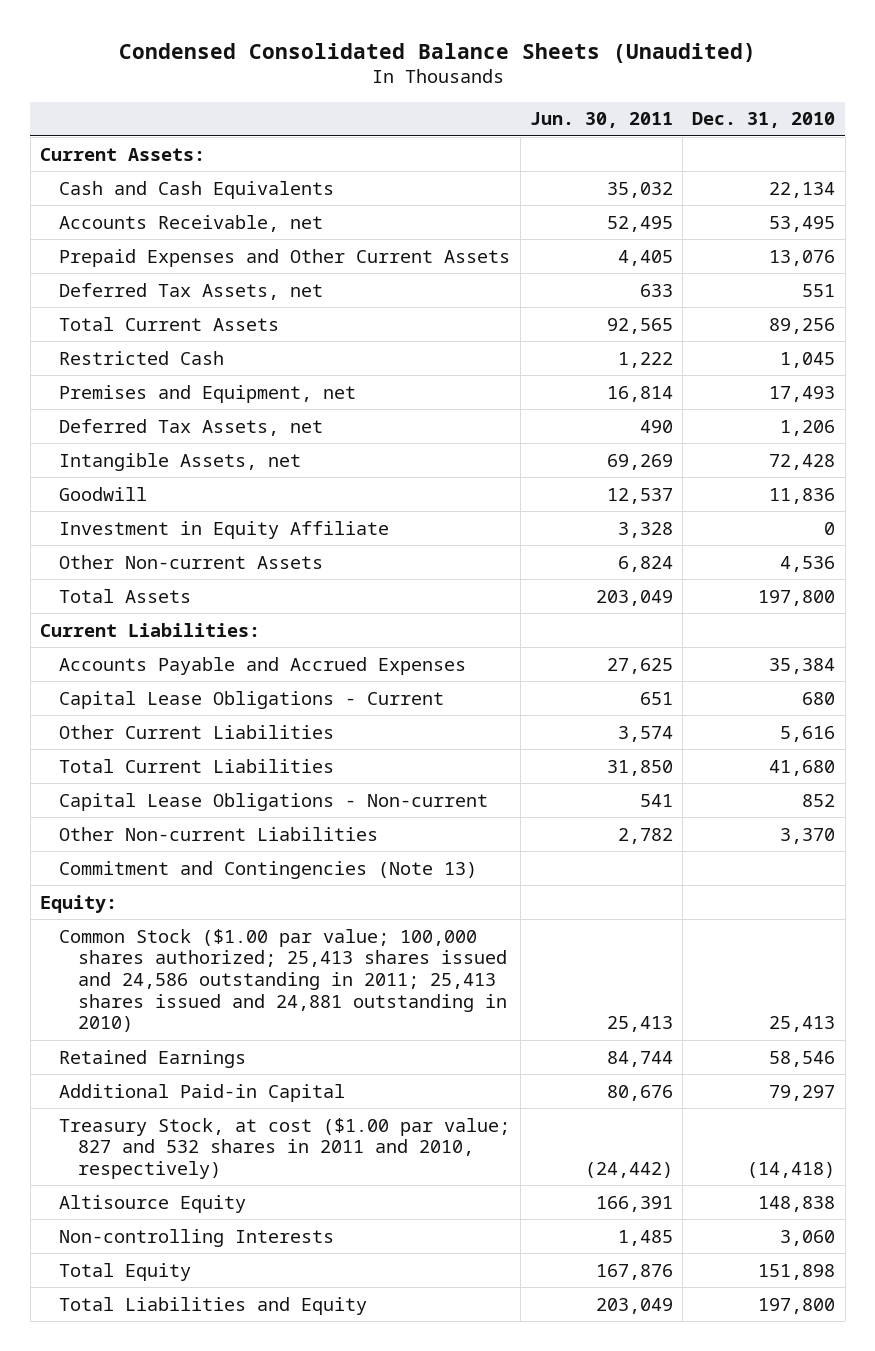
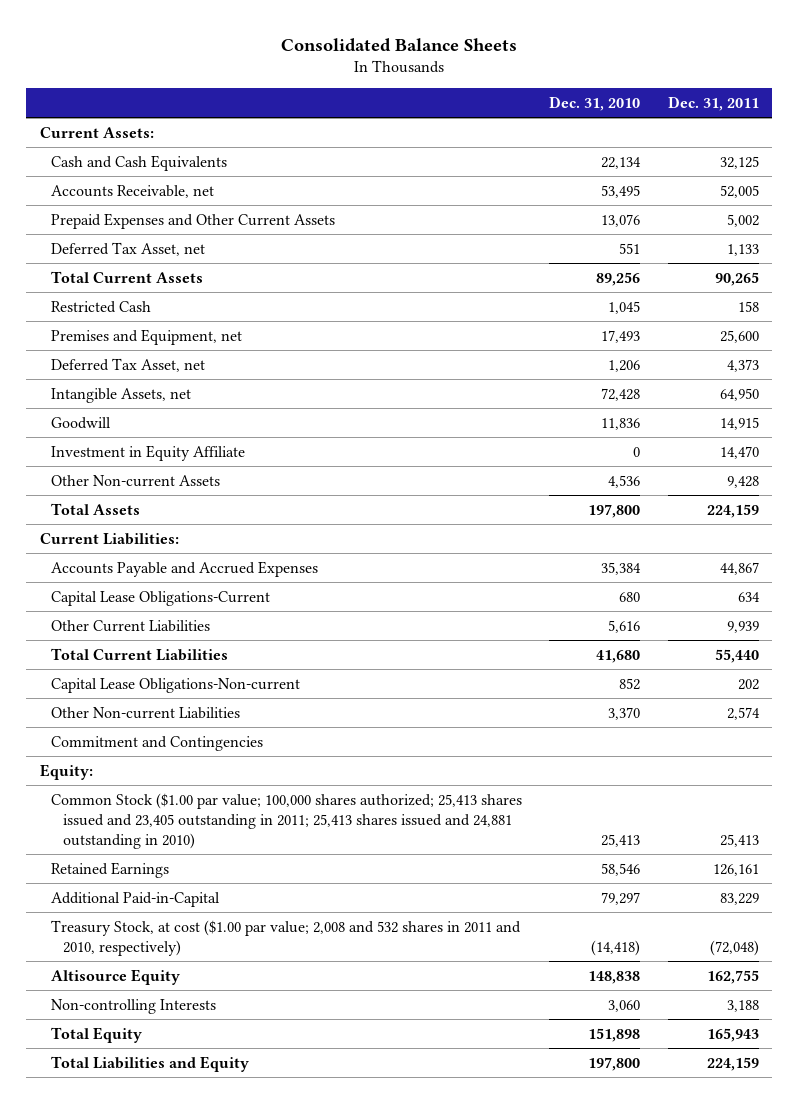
- Condensed Consolidated Balance Sheets (Unaudited)
+ Consolidated Balance Sheets
- | Jun. 30, 2011 | Dec. 31, 2010
+ | Dec. 31, 2010 | Dec. 31, 2011
- Deferred Tax Assets, net | 633 | 551
+ Deferred Tax Asset, net | 551 | 1,133
- Deferred Tax Assets, net | 490 | 1,206
+ Deferred Tax Asset, net | 1,206 | 4,373
- Capital Lease Obligations - Current | 651 | 680
+ Capital Lease Obligations-Current | 680 | 634
- Capital Lease Obligations - Non-current | 541 | 852
+ Capital Lease Obligations-Non-current | 852 | 202
- Commitment and Contingencies (Note 13)
+ Commitment and Contingencies
- Common Stock ($1.00 par value; 100,000 shares authorized; 25,413 shares issued and 24,586 outstanding in 2011; 25,413 shares issued and 24,881 outstanding in 2010) | 25,413 | 25,413
+ Common Stock ($1.00 par value; 100,000 shares authorized; 25,413 shares issued and 23,405 outstanding in 2011; 25,413 shares issued and 24,881 outstanding in 2010) | 25,413 | 25,413
- Additional Paid-in Capital | 80,676 | 79,297
- Treasury Stock, at cost ($1.00 par value; 827 and 532 shares in 2011 and 2010, respectively) | (24,442) | (14,418)
+ Additional Paid-in-Capital | 79,297 | 83,229
+ Treasury Stock, at cost ($1.00 par value; 2,008 and 532 shares in 2011 and 2010, respectively) | (14,418) | (72,048)

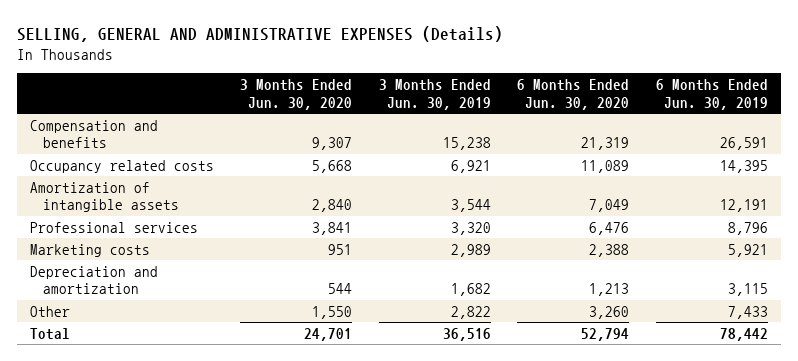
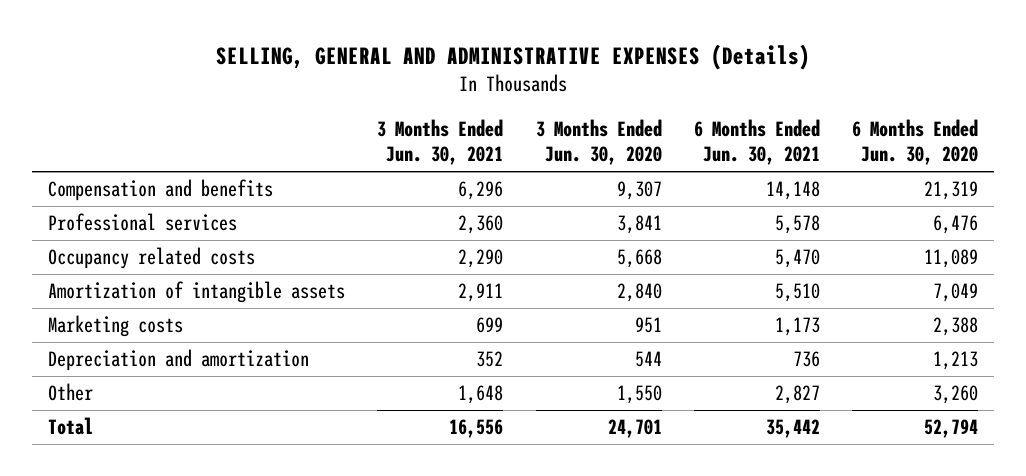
- | 3 Months Ended Jun. 30, 2020 | 3 Months Ended Jun. 30, 2019 | 6 Months Ended Jun. 30, 2020 | 6 Months Ended Jun. 30, 2019
+ | 3 Months Ended Jun. 30, 2021 | 3 Months Ended Jun. 30, 2020 | 6 Months Ended Jun. 30, 2021 | 6 Months Ended Jun. 30, 2020
moved up: Professional services | 2,360 | 3,841 | 5,578 | 6,476

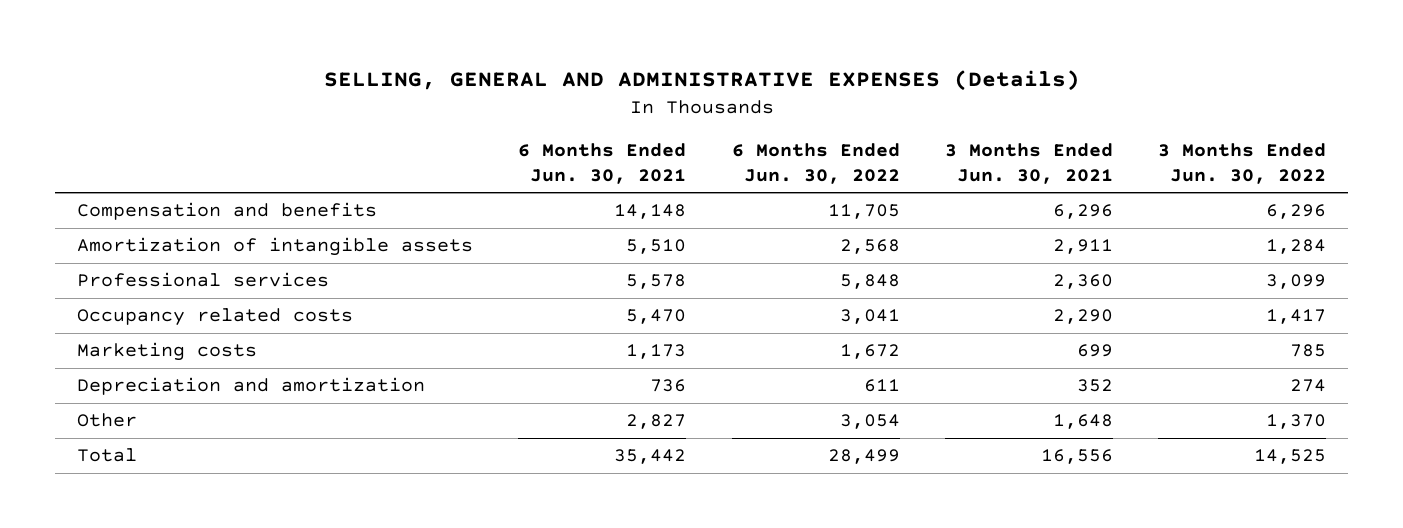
- | 3 Months Ended Jun. 30, 2021 | 3 Months Ended Jun. 30, 2020 | 6 Months Ended Jun. 30, 2021 | 6 Months Ended Jun. 30, 2020
+ | 6 Months Ended Jun. 30, 2021 | 6 Months Ended Jun. 30, 2022 | 3 Months Ended Jun. 30, 2021 | 3 Months Ended Jun. 30, 2022
moved up: Amortization of intangible assets | 5,510 | 2,568 | 2,911 | 1,284

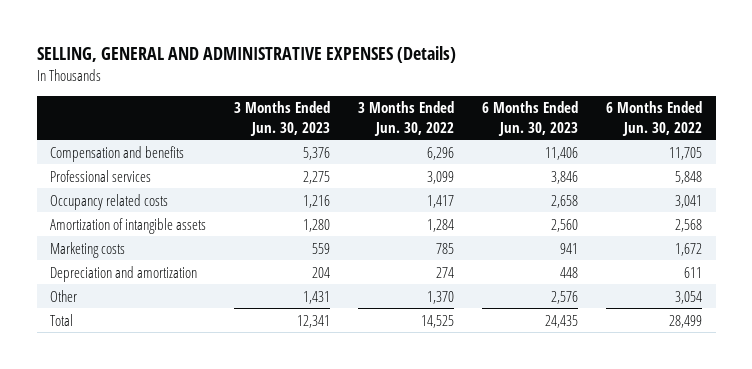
- | 6 Months Ended Jun. 30, 2021 | 6 Months Ended Jun. 30, 2022 | 3 Months Ended Jun. 30, 2021 | 3 Months Ended Jun. 30, 2022
+ | 3 Months Ended Jun. 30, 2023 | 3 Months Ended Jun. 30, 2022 | 6 Months Ended Jun. 30, 2023 | 6 Months Ended Jun. 30, 2022
moved down: Amortization of intangible assets | 1,280 | 1,284 | 2,560 | 2,568

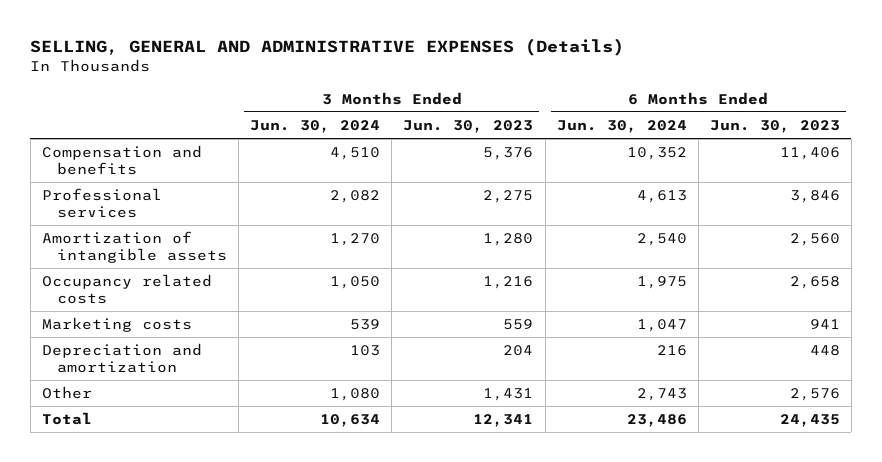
- | 3 Months Ended Jun. 30, 2023 | 3 Months Ended Jun. 30, 2022 | 6 Months Ended Jun. 30, 2023 | 6 Months Ended Jun. 30, 2022
+ | 3 Months Ended Jun. 30, 2024 | 3 Months Ended Jun. 30, 2023 | 6 Months Ended Jun. 30, 2024 | 6 Months Ended Jun. 30, 2023
moved down: Occupancy related costs | 1,050 | 1,216 | 1,975 | 2,658

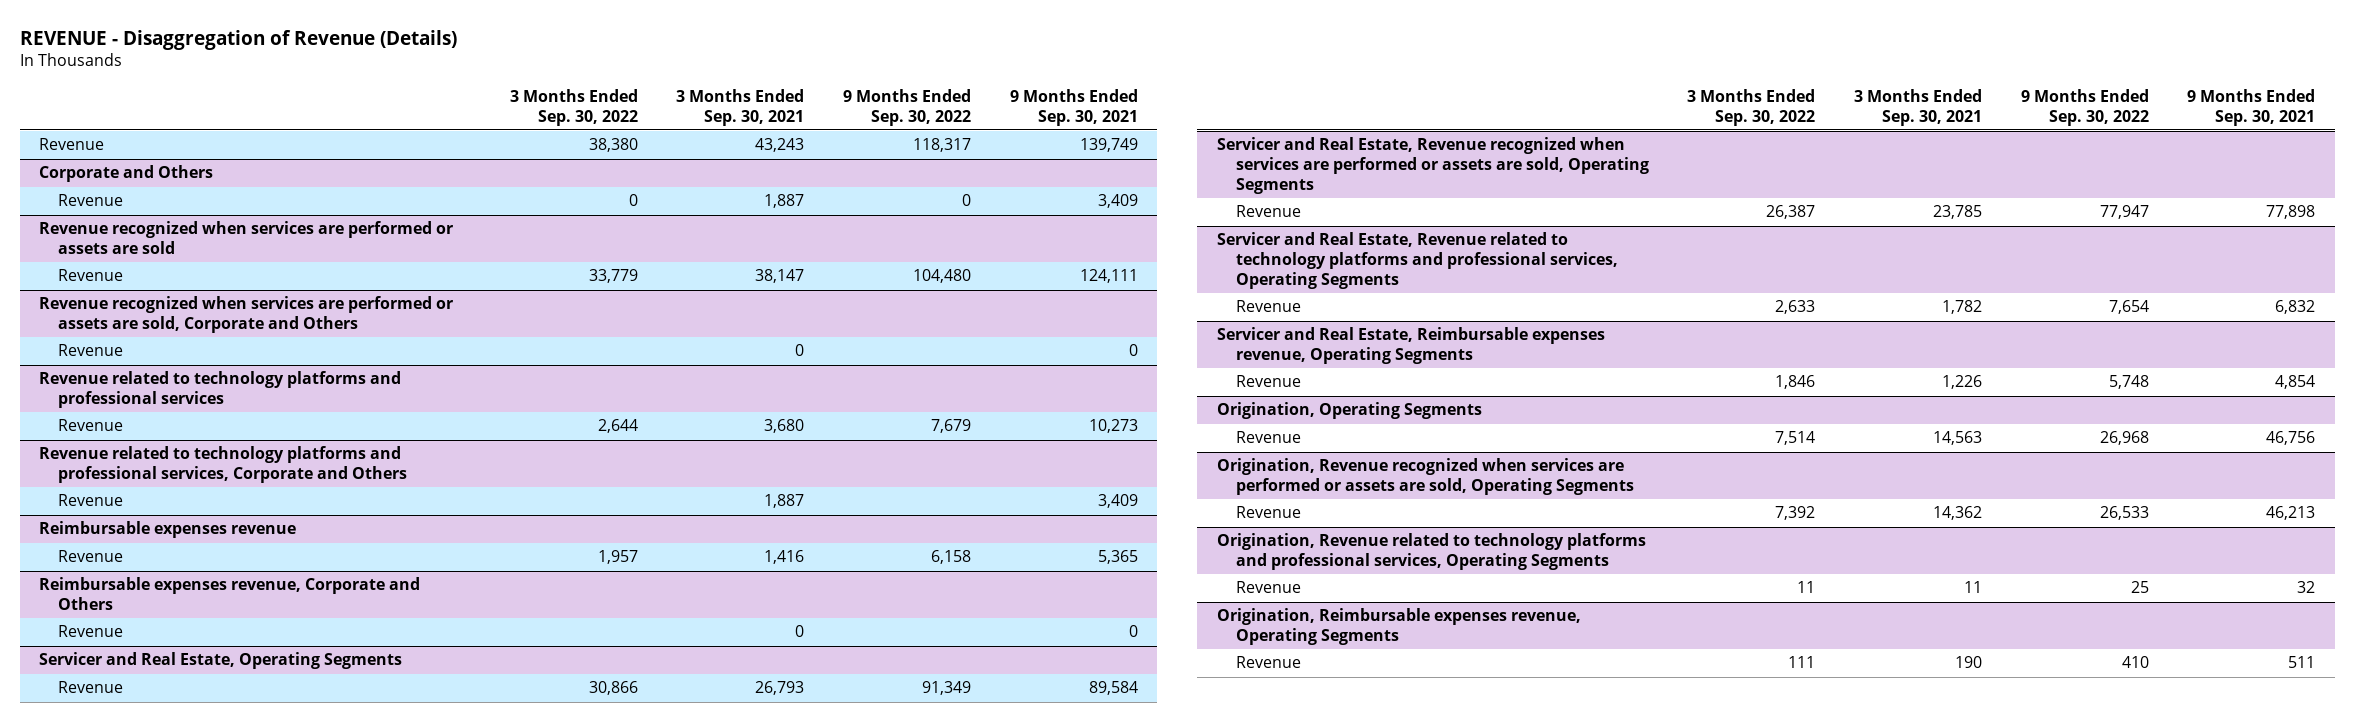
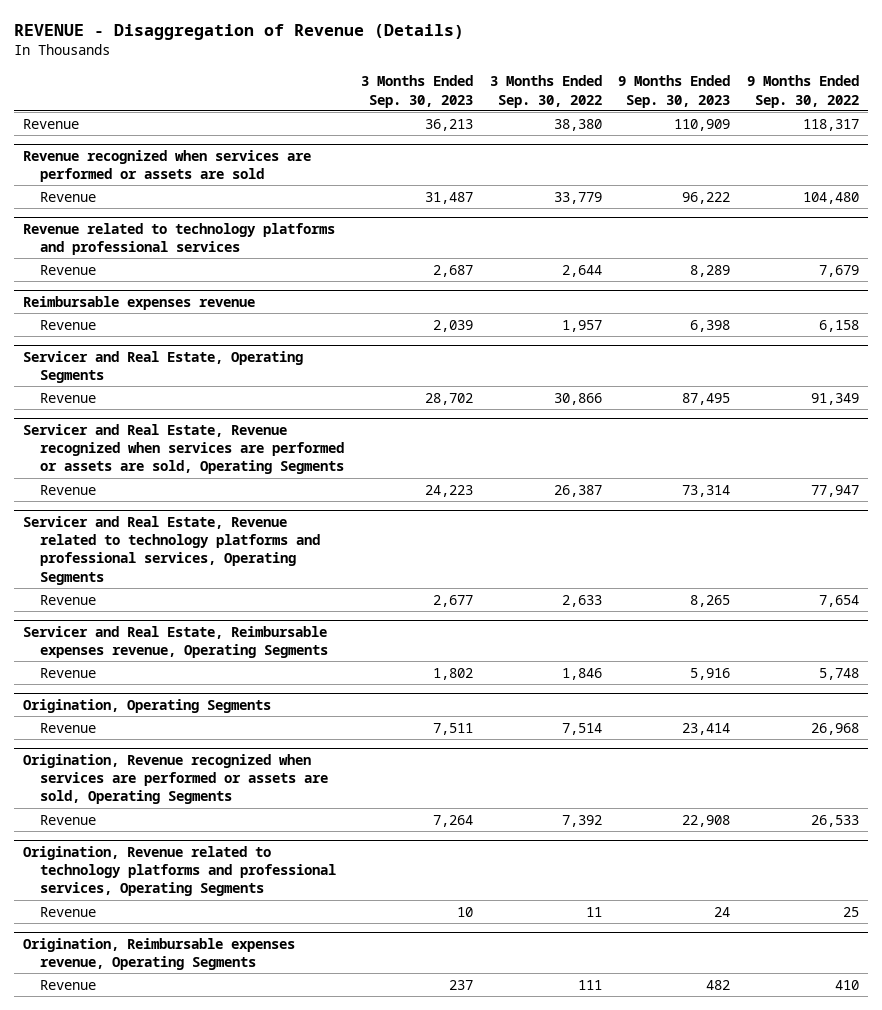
- | 3 Months Ended Sep. 30, 2022 | 3 Months Ended Sep. 30, 2021 | 9 Months Ended Sep. 30, 2022 | 9 Months Ended Sep. 30, 2021
+ | 3 Months Ended Sep. 30, 2023 | 3 Months Ended Sep. 30, 2022 | 9 Months Ended Sep. 30, 2023 | 9 Months Ended Sep. 30, 2022
- Corporate and Others
- Revenue | 0 | 1,887 | 0 | 3,409
- Revenue recognized when services are performed or assets are sold, Corporate and Others
- Revenue | | 0 | | 0
- Revenue related to technology platforms and professional services, Corporate and Others
- Revenue | | 1,887 | | 3,409
- Reimbursable expenses revenue, Corporate and Others
- Revenue | | 0 | | 0

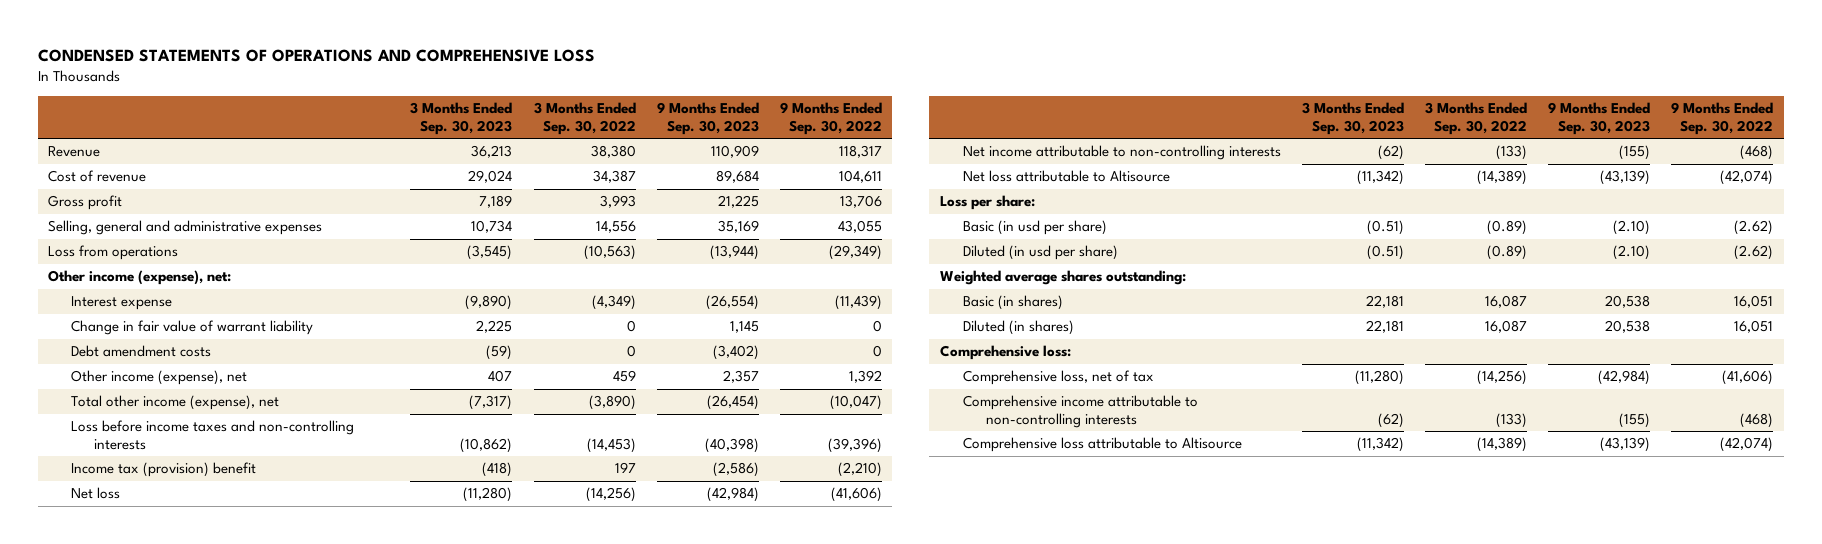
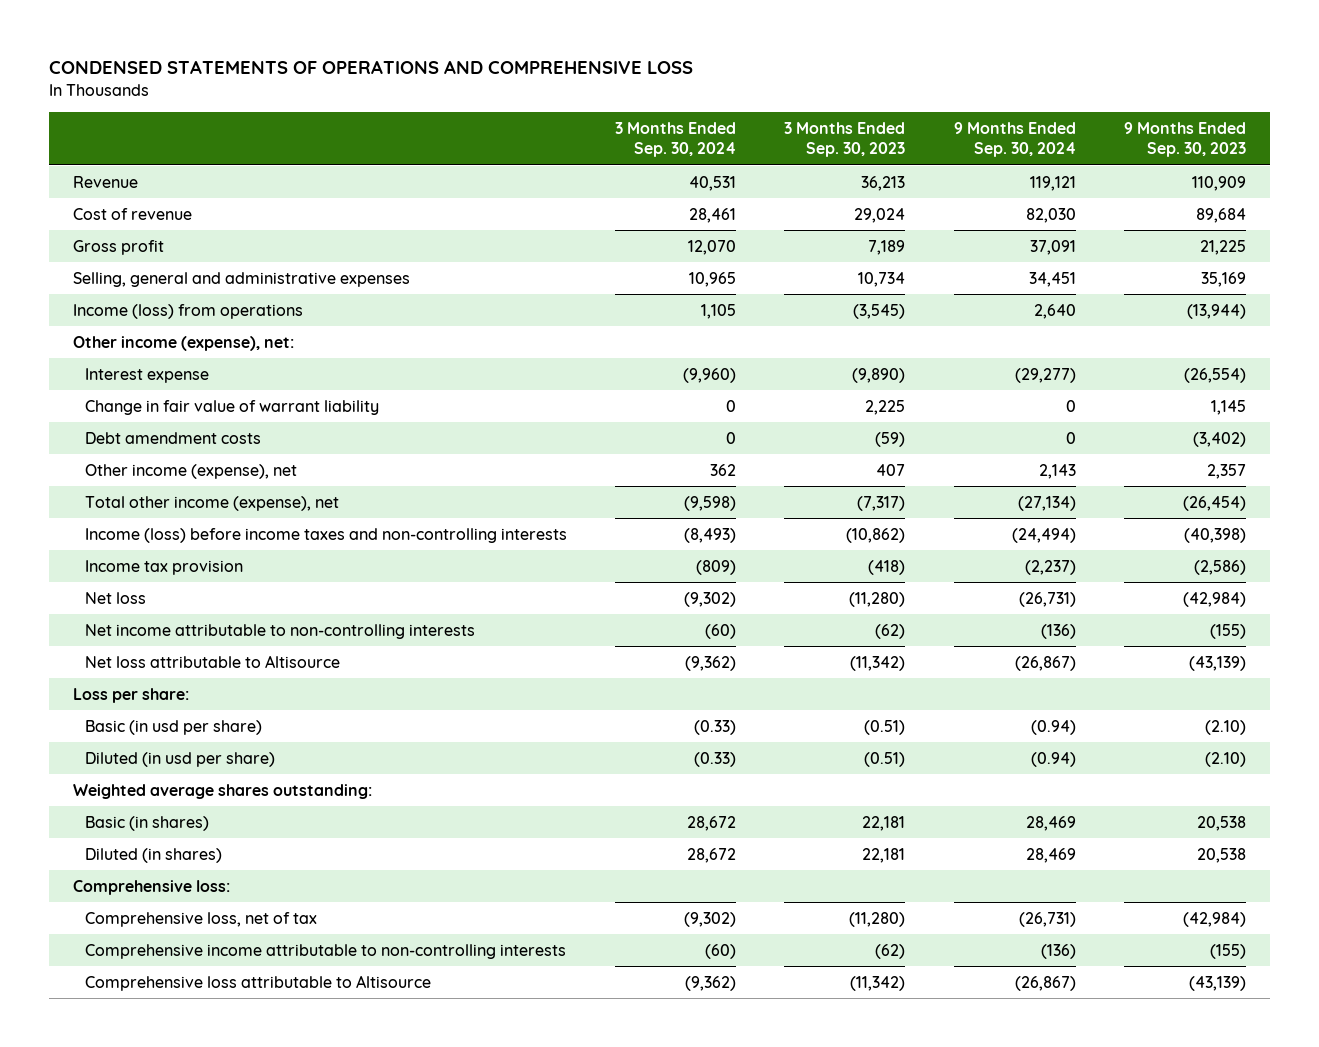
- | 3 Months Ended Sep. 30, 2023 | 3 Months Ended Sep. 30, 2022 | 9 Months Ended Sep. 30, 2023 | 9 Months Ended Sep. 30, 2022
+ | 3 Months Ended Sep. 30, 2024 | 3 Months Ended Sep. 30, 2023 | 9 Months Ended Sep. 30, 2024 | 9 Months Ended Sep. 30, 2023
- Loss from operations | (3,545) | (10,563) | (13,944) | (29,349)
+ Income (loss) from operations | 1,105 | (3,545) | 2,640 | (13,944)
- Loss before income taxes and non-controlling interests | (10,862) | (14,453) | (40,398) | (39,396)
- Income tax (provision) benefit | (418) | 197 | (2,586) | (2,210)
+ Income (loss) before income taxes and non-controlling interests | (8,493) | (10,862) | (24,494) | (40,398)
+ Income tax provision | (809) | (418) | (2,237) | (2,586)

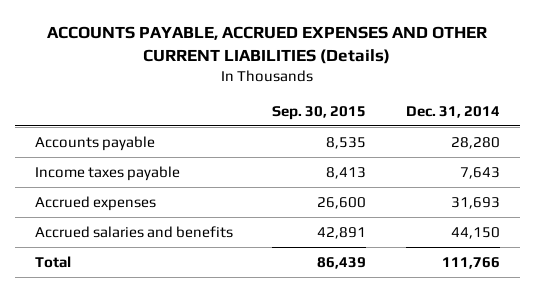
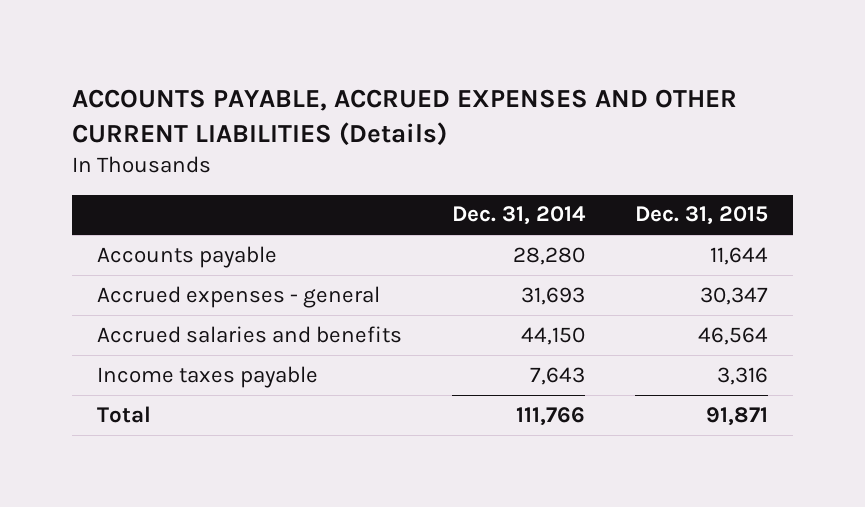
- | Sep. 30, 2015 | Dec. 31, 2014
+ | Dec. 31, 2014 | Dec. 31, 2015
- Accrued expenses | 26,600 | 31,693
+ Accrued expenses - general | 31,693 | 30,347
moved down: Income taxes payable | 7,643 | 3,316

